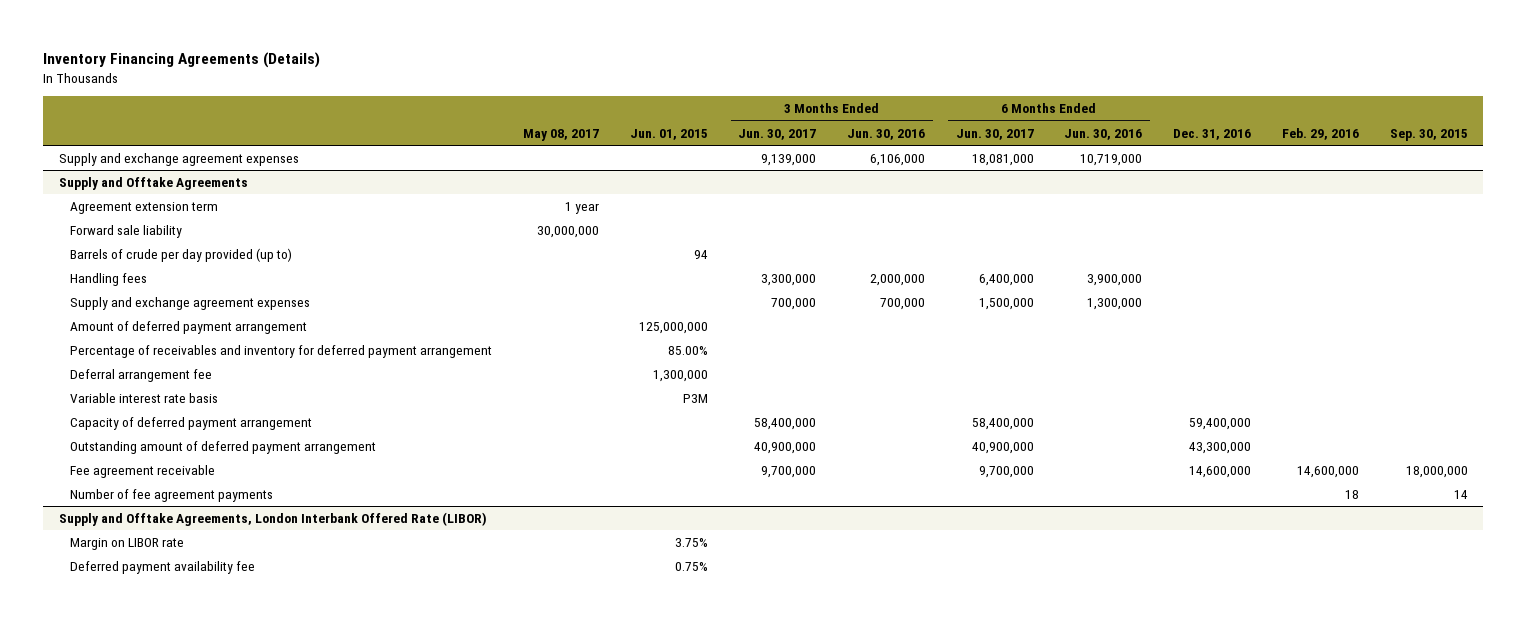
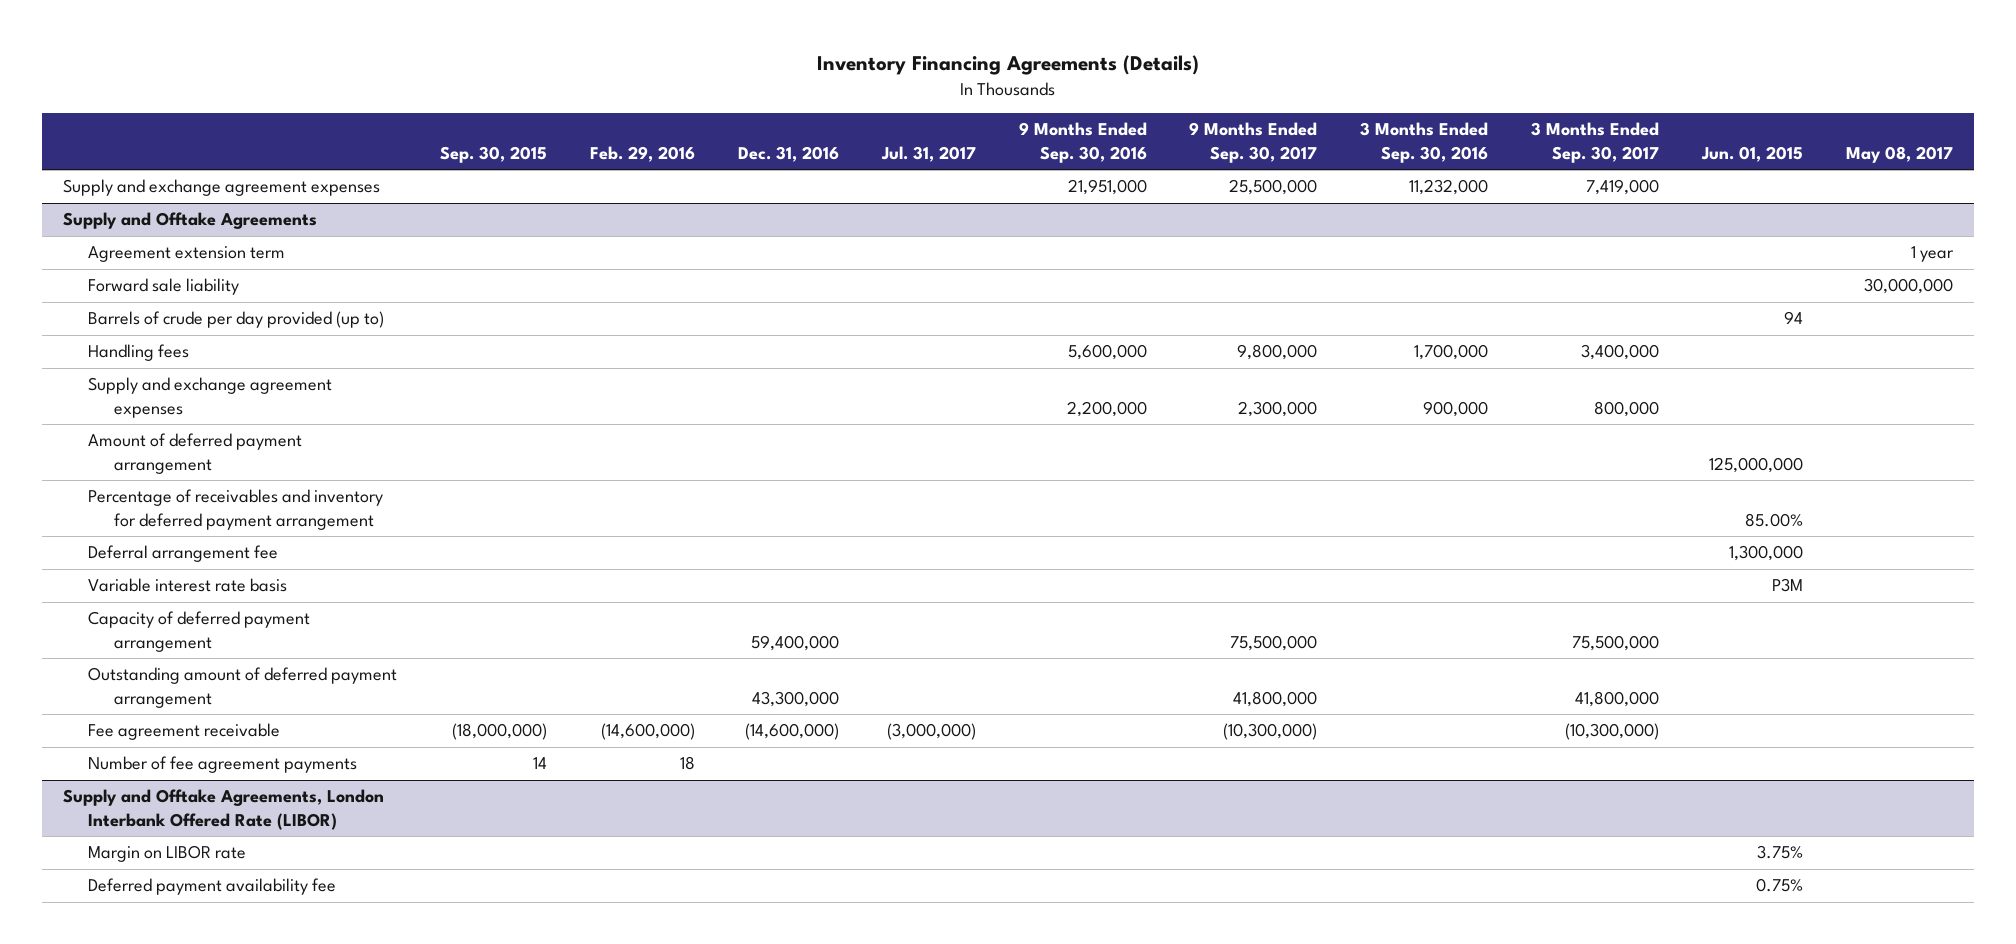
- | May 08, 2017 | Jun. 01, 2015 | 3 Months Ended Jun. 30, 2017 | 3 Months Ended Jun. 30, 2016 | 6 Months Ended Jun. 30, 2017 | 6 Months Ended Jun. 30, 2016 | Dec. 31, 2016 | Feb. 29, 2016 | Sep. 30, 2015
+ | Sep. 30, 2015 | Feb. 29, 2016 | Dec. 31, 2016 | Jul. 31, 2017 | 9 Months Ended Sep. 30, 2016 | 9 Months Ended Sep. 30, 2017 | 3 Months Ended Sep. 30, 2016 | 3 Months Ended Sep. 30, 2017 | Jun. 01, 2015 | May 08, 2017
@ Supply and Offtake Agreements
- Fee agreement receivable | | | 9,700,000 | | 9,700,000 | | 14,600,000 | 14,600,000 | 18,000,000
+ Fee agreement receivable | (18,000,000) | (14,600,000) | (14,600,000) | (3,000,000) | | (10,300,000) | | (10,300,000) | |

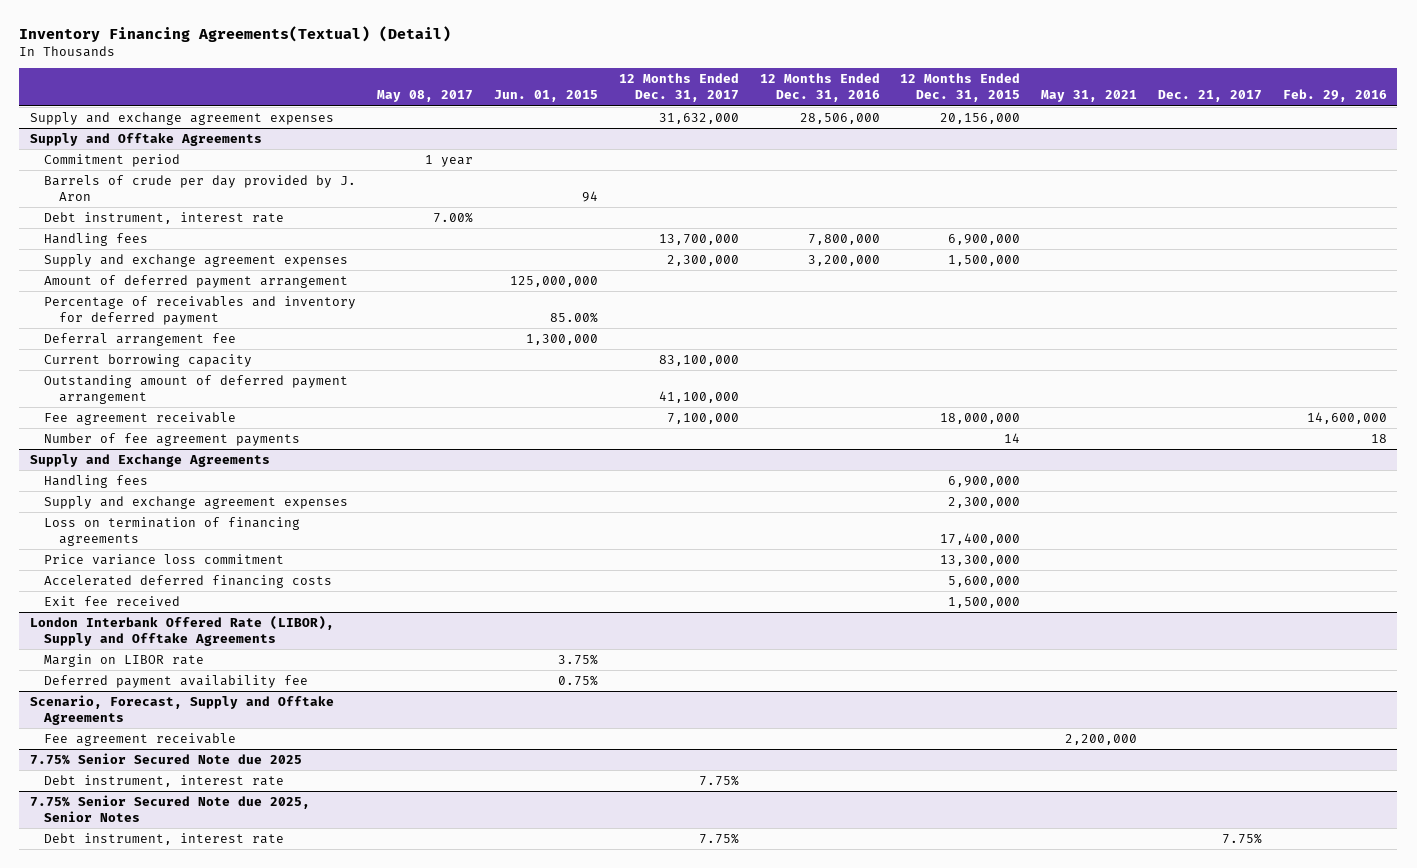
- Inventory Financing Agreements (Details)
+ Inventory Financing Agreements(Textual) (Detail)
- | Sep. 30, 2015 | Feb. 29, 2016 | Dec. 31, 2016 | Jul. 31, 2017 | 9 Months Ended Sep. 30, 2016 | 9 Months Ended Sep. 30, 2017 | 3 Months Ended Sep. 30, 2016 | 3 Months Ended Sep. 30, 2017 | Jun. 01, 2015 | May 08, 2017
+ | May 08, 2017 | Jun. 01, 2015 | 12 Months Ended Dec. 31, 2017 | 12 Months Ended Dec. 31, 2016 | 12 Months Ended Dec. 31, 2015 | May 31, 2021 | Dec. 21, 2017 | Feb. 29, 2016
@ Supply and Offtake Agreements
- Agreement extension term | | | | | | | | | | 1 year
- Forward sale liability | | | | | | | | | | 30,000,000
- Barrels of crude per day provided (up to) | | | | | | | | | 94 |
+ Commitment period | 1 year | | | | | | |
+ Barrels of crude per day provided by J. Aron | | 94 | | | | | |
+ Debt instrument, interest rate | 7.00% | | | | | | |
- Percentage of receivables and inventory for deferred payment arrangement | | | | | | | | | 85.00% |
+ Percentage of receivables and inventory for deferred payment | | 85.00% | | | | | |
- Variable interest rate basis | | | | | | | | | P3M |
- Capacity of deferred payment arrangement | | | 59,400,000 | | | 75,500,000 | | 75,500,000 | |
+ Current borrowing capacity | | | 83,100,000 | | | | |
- Fee agreement receivable | (18,000,000) | (14,600,000) | (14,600,000) | (3,000,000) | | (10,300,000) | | (10,300,000) | |
+ Fee agreement receivable | | | 7,100,000 | | 18,000,000 | | | 14,600,000
- Supply and Offtake Agreements, London Interbank Offered Rate (LIBOR)
+ Supply and Exchange Agreements
+ Handling fees | | | | | 6,900,000 | | |
+ Supply and exchange agreement expenses | | | | | 2,300,000 | | |
+ Loss on termination of financing agreements | | | | | 17,400,000 | | |
+ Price variance loss commitment | | | | | 13,300,000 | | |
+ Accelerated deferred financing costs | | | | | 5,600,000 | | |
+ Exit fee received | | | | | 1,500,000 | | |
+ London Interbank Offered Rate (LIBOR), Supply and Offtake Agreements
+ Scenario, Forecast, Supply and Offtake Agreements
+ Fee agreement receivable | | | | | | 2,200,000 | |
+ 7.75% Senior Secured Note due 2025
+ Debt instrument, interest rate | | | 7.75% | | | | |
+ 7.75% Senior Secured Note due 2025, Senior Notes
+ Debt instrument, interest rate | | | 7.75% | | | | 7.75% |

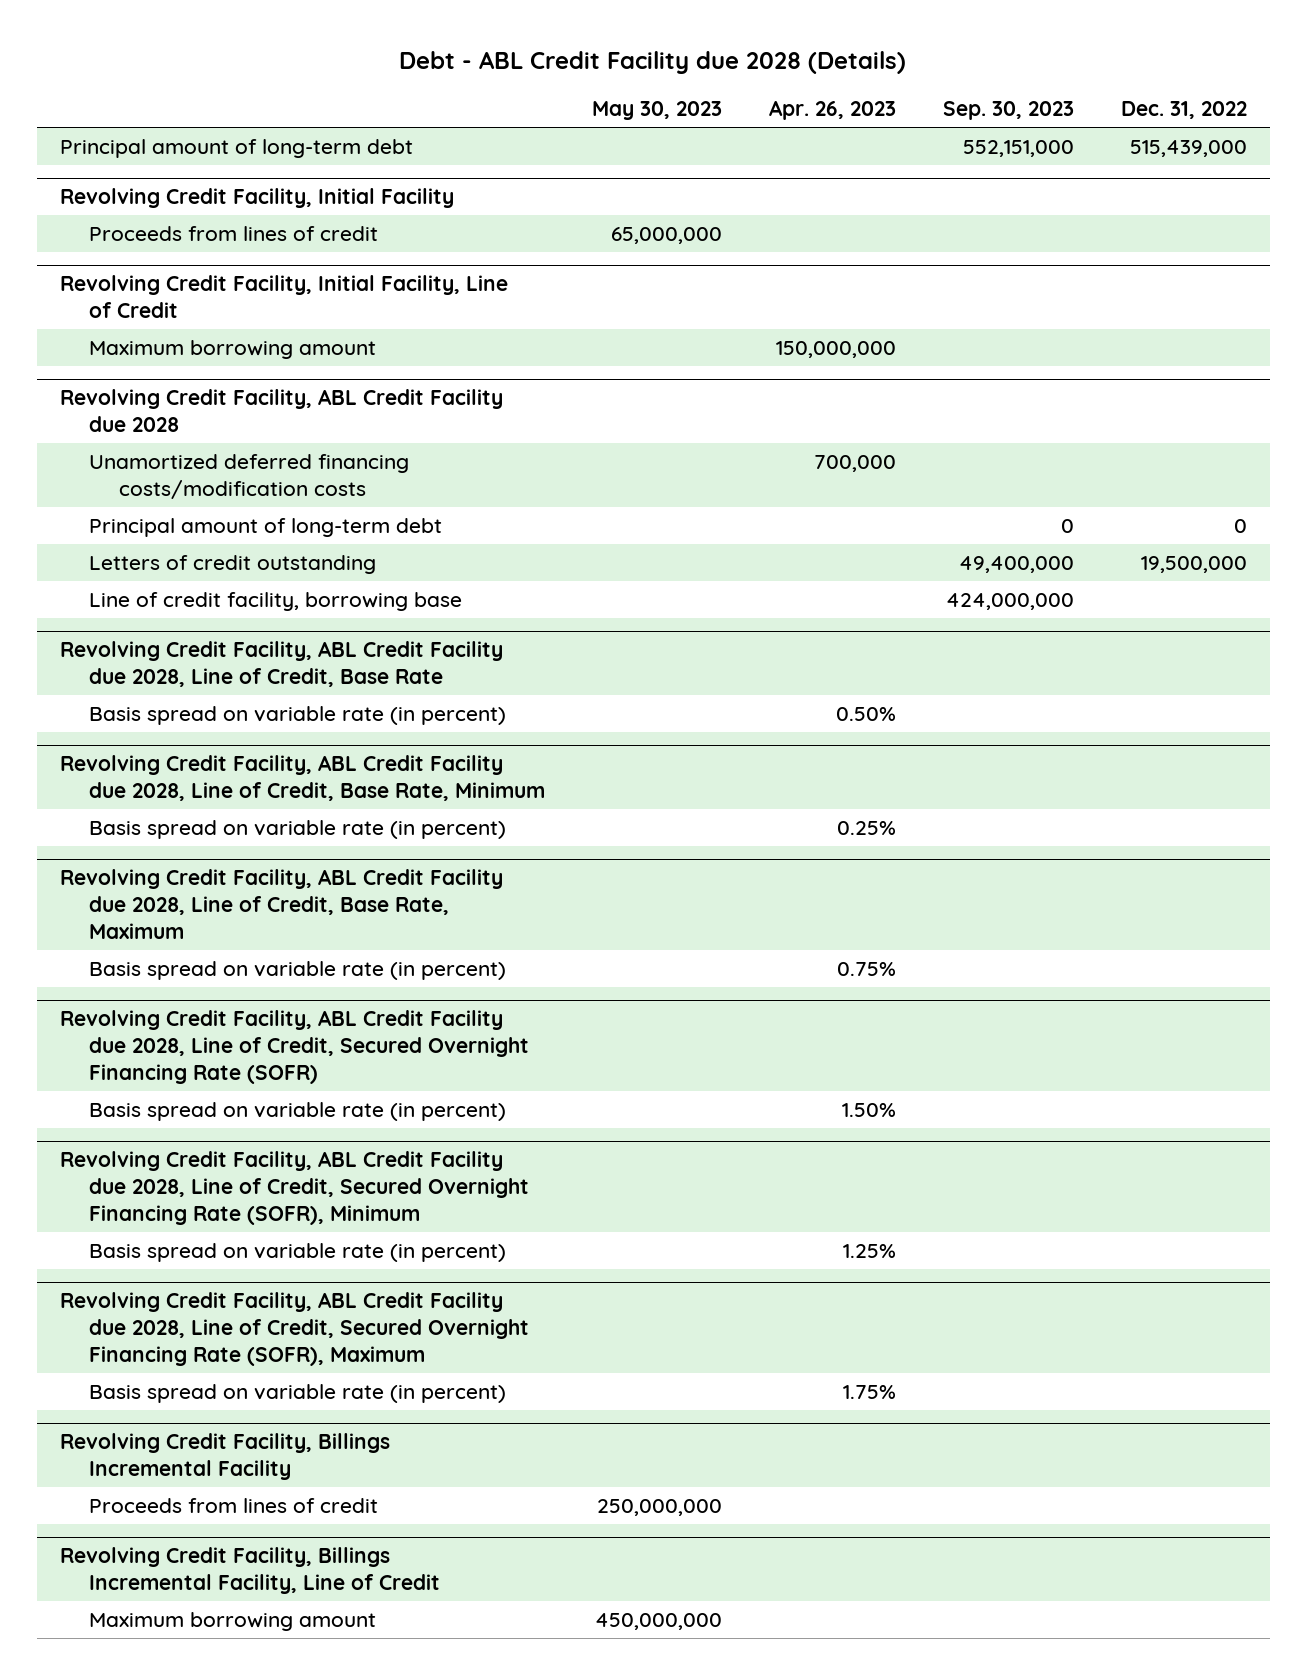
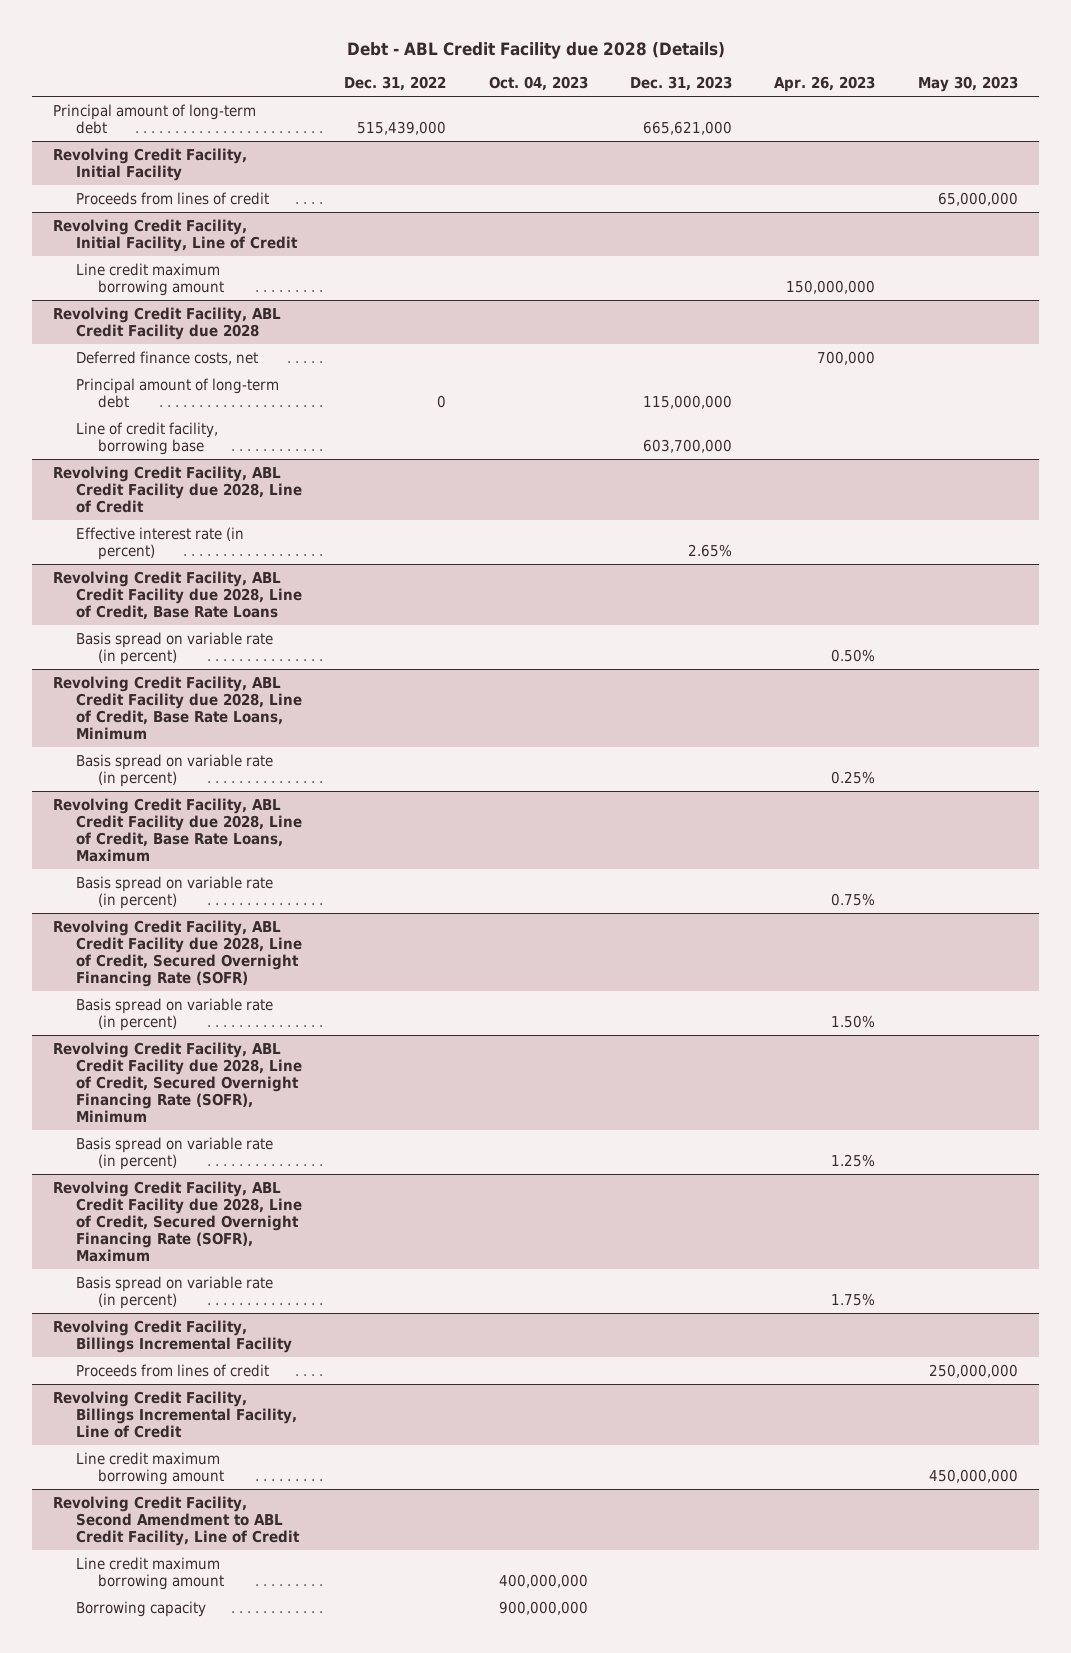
- | May 30, 2023 | Apr. 26, 2023 | Sep. 30, 2023 | Dec. 31, 2022
+ | Dec. 31, 2022 | Oct. 04, 2023 | Dec. 31, 2023 | Apr. 26, 2023 | May 30, 2023
@ Revolving Credit Facility, Initial Facility, Line of Credit
- Maximum borrowing amount | | 150,000,000 | |
+ Line credit maximum borrowing amount | | | | 150,000,000 |
@ Revolving Credit Facility, ABL Credit Facility due 2028
- Unamortized deferred financing costs/modification costs | | 700,000 | |
+ Deferred finance costs, net | | | | 700,000 |
- Letters of credit outstanding | | | 49,400,000 | 19,500,000
- Revolving Credit Facility, ABL Credit Facility due 2028, Line of Credit, Base Rate
+ Revolving Credit Facility, ABL Credit Facility due 2028, Line of Credit
+ Effective interest rate (in percent) | | | 2.65% | |
+ Revolving Credit Facility, ABL Credit Facility due 2028, Line of Credit, Base Rate Loans
- Revolving Credit Facility, ABL Credit Facility due 2028, Line of Credit, Base Rate, Minimum
+ Revolving Credit Facility, ABL Credit Facility due 2028, Line of Credit, Base Rate Loans, Minimum
- Revolving Credit Facility, ABL Credit Facility due 2028, Line of Credit, Base Rate, Maximum
+ Revolving Credit Facility, ABL Credit Facility due 2028, Line of Credit, Base Rate Loans, Maximum
@ Revolving Credit Facility, Billings Incremental Facility, Line of Credit
- Maximum borrowing amount | 450,000,000 | | |
+ Line credit maximum borrowing amount | | | | | 450,000,000
+ Revolving Credit Facility, Second Amendment to ABL Credit Facility, Line of Credit
+ Line credit maximum borrowing amount | | 400,000,000 | | |
+ Borrowing capacity | | 900,000,000 | | |

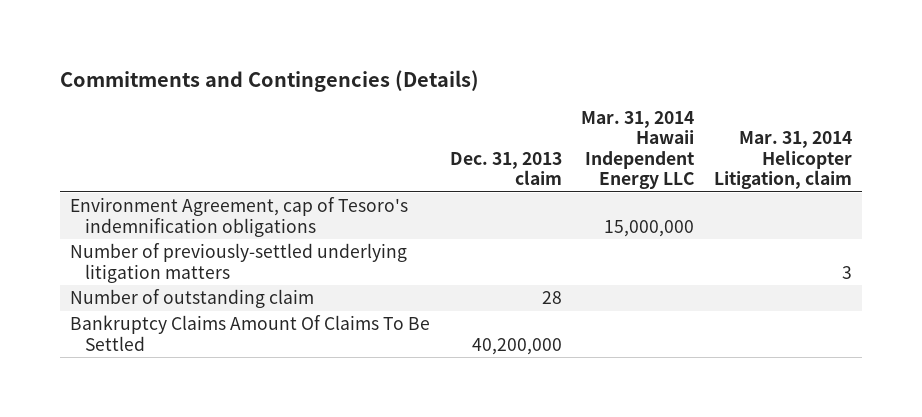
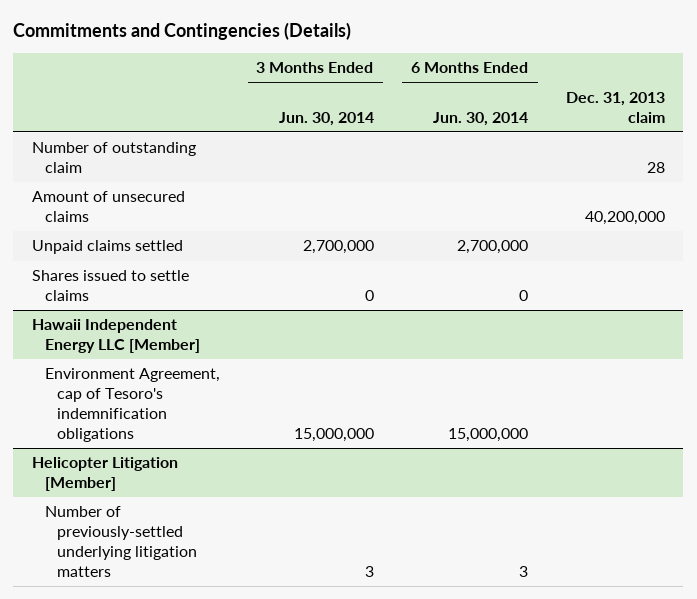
- | Dec. 31, 2013 claim | Mar. 31, 2014 Hawaii Independent Energy LLC | Mar. 31, 2014 Helicopter Litigation, claim
+ | 3 Months Ended Jun. 30, 2014 | 6 Months Ended Jun. 30, 2014 | Dec. 31, 2013 claim
- Environment Agreement, cap of Tesoro's indemnification obligations | | 15,000,000 |
- Number of previously-settled underlying litigation matters | | | 3
- Bankruptcy Claims Amount Of Claims To Be Settled | 40,200,000 | |
+ Amount of unsecured claims | | | 40,200,000
+ Unpaid claims settled | 2,700,000 | 2,700,000 |
+ Shares issued to settle claims | 0 | 0 |
+ Hawaii Independent Energy LLC [Member]
+ Environment Agreement, cap of Tesoro's indemnification obligations | 15,000,000 | 15,000,000 |
+ Helicopter Litigation [Member]
+ Number of previously-settled underlying litigation matters | 3 | 3 |

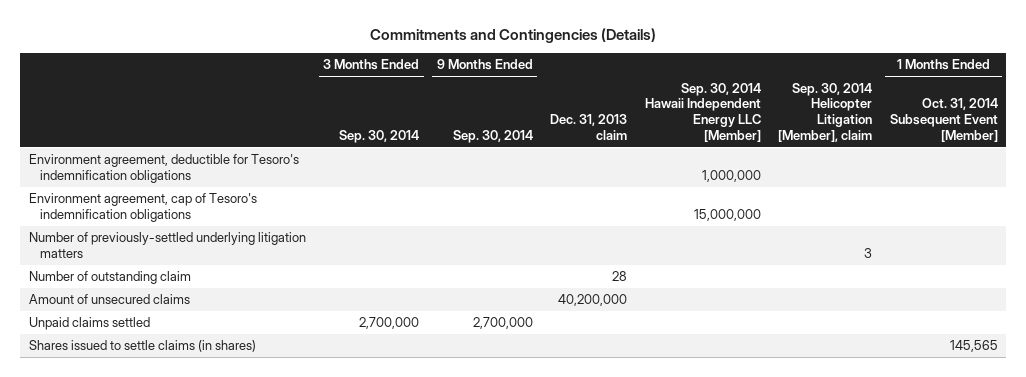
- | 3 Months Ended Jun. 30, 2014 | 6 Months Ended Jun. 30, 2014 | Dec. 31, 2013 claim
+ | 3 Months Ended Sep. 30, 2014 | 9 Months Ended Sep. 30, 2014 | Dec. 31, 2013 claim | Sep. 30, 2014 Hawaii Independent Energy LLC [Member] | Sep. 30, 2014 Helicopter Litigation [Member], claim | 1 Months Ended Oct. 31, 2014 Subsequent Event [Member]
+ Environment agreement, deductible for Tesoro's indemnification obligations | | | | 1,000,000 | |
+ Environment agreement, cap of Tesoro's indemnification obligations | | | | 15,000,000 | |
+ Number of previously-settled underlying litigation matters | | | | | 3 |
- Shares issued to settle claims | 0 | 0 |
- Hawaii Independent Energy LLC [Member]
- Environment Agreement, cap of Tesoro's indemnification obligations | 15,000,000 | 15,000,000 |
- Helicopter Litigation [Member]
- Number of previously-settled underlying litigation matters | 3 | 3 |
+ Shares issued to settle claims (in shares) | | | | | | 145,565

